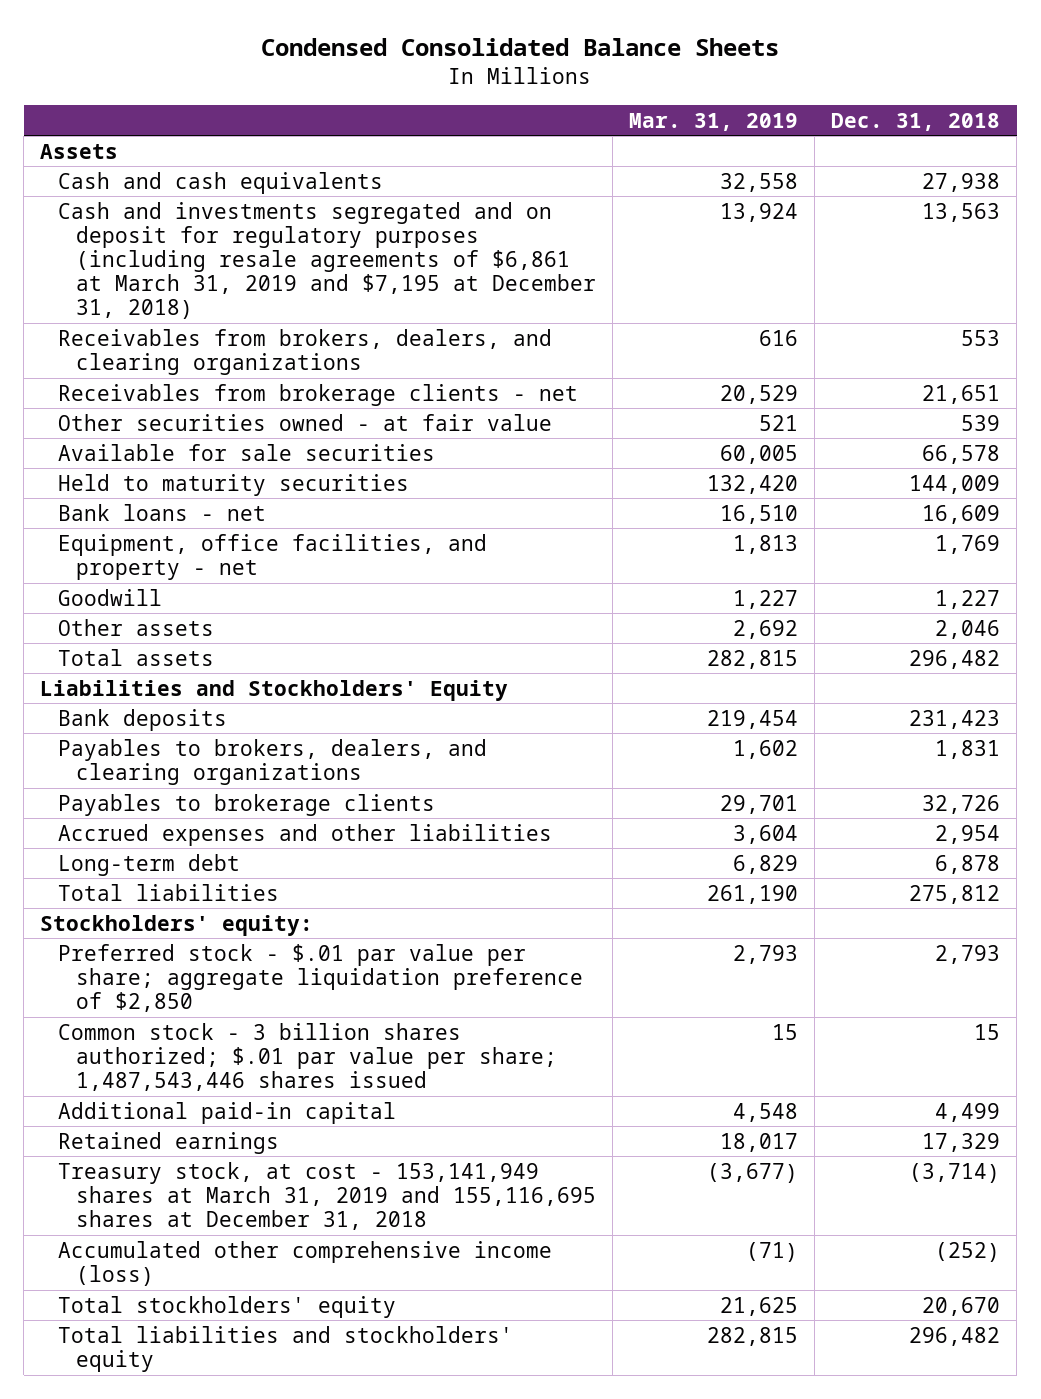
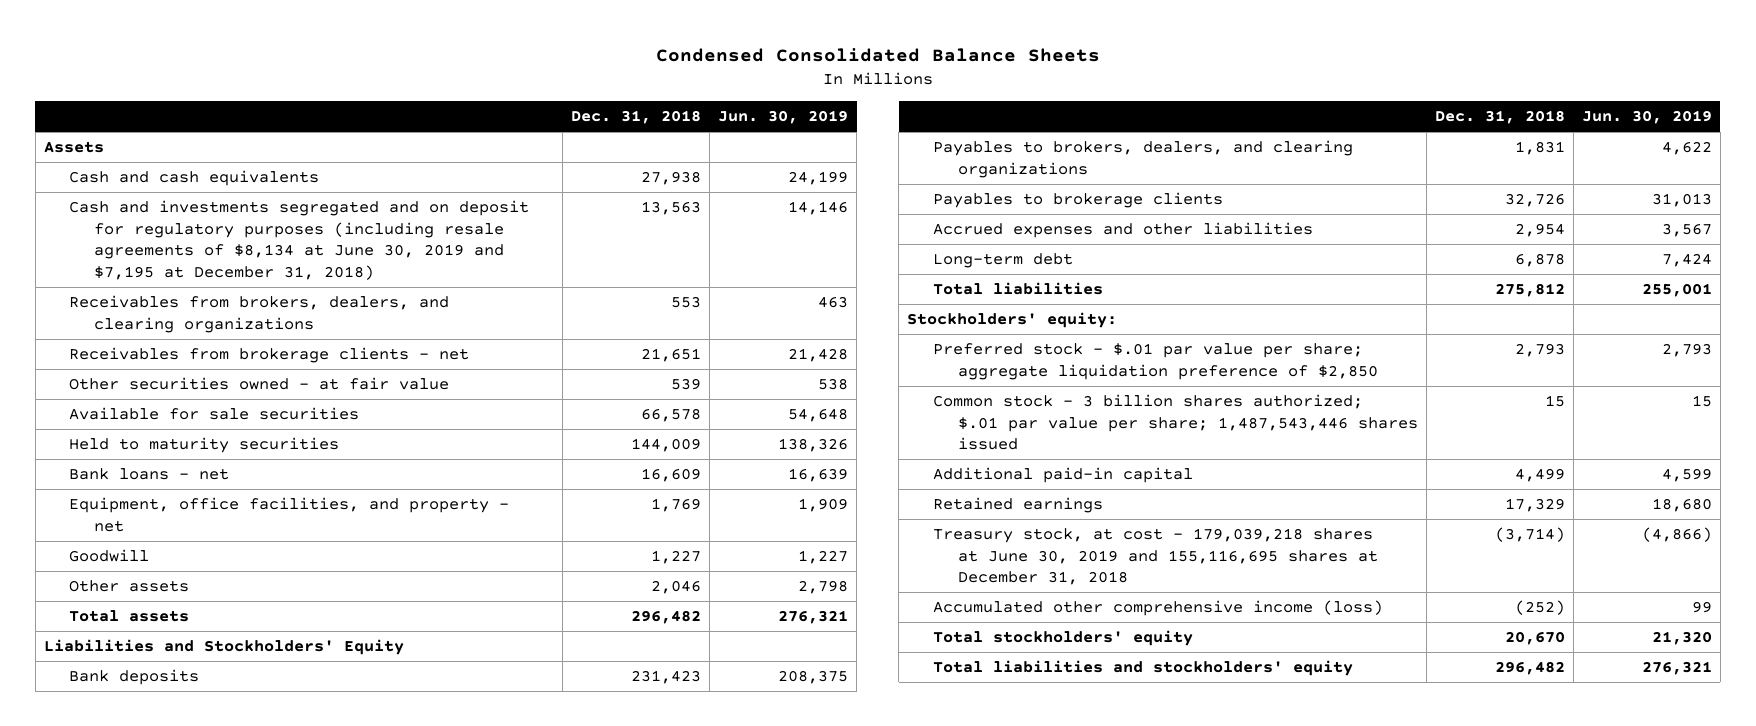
- | Mar. 31, 2019 | Dec. 31, 2018
+ | Dec. 31, 2018 | Jun. 30, 2019
- Cash and investments segregated and on deposit for regulatory purposes (including resale agreements of $6,861 at March 31, 2019 and $7,195 at December 31, 2018) | 13,924 | 13,563
+ Cash and investments segregated and on deposit for regulatory purposes (including resale agreements of $8,134 at June 30, 2019 and $7,195 at December 31, 2018) | 13,563 | 14,146
- Treasury stock, at cost - 153,141,949 shares at March 31, 2019 and 155,116,695 shares at December 31, 2018 | (3,677) | (3,714)
+ Treasury stock, at cost - 179,039,218 shares at June 30, 2019 and 155,116,695 shares at December 31, 2018 | (3,714) | (4,866)

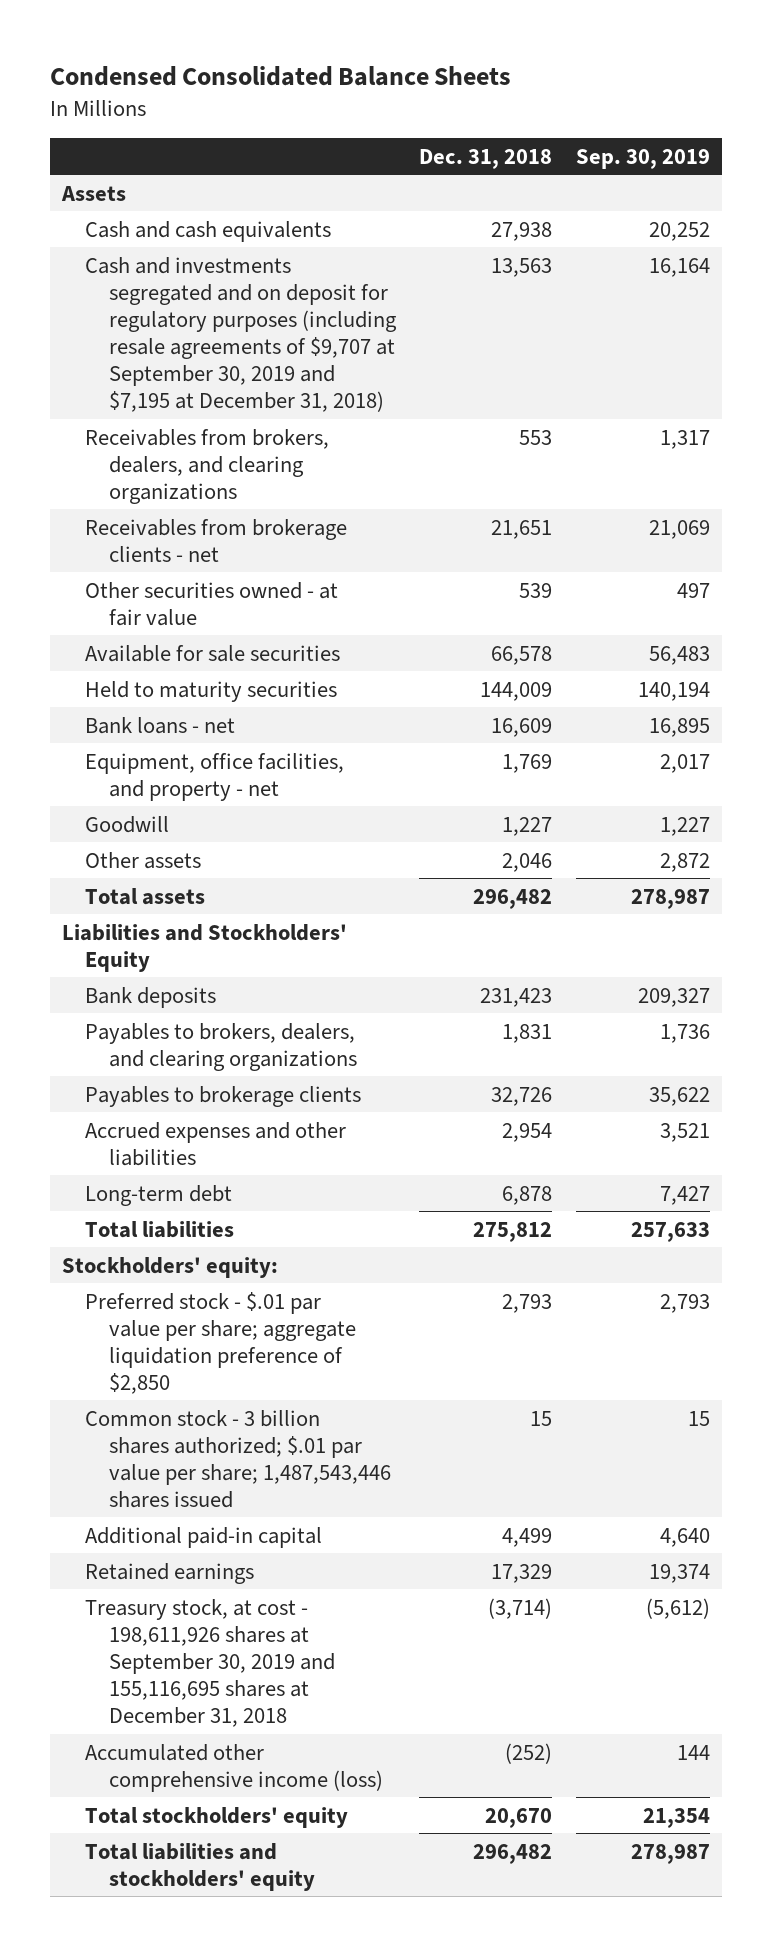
- | Dec. 31, 2018 | Jun. 30, 2019
+ | Dec. 31, 2018 | Sep. 30, 2019
- Cash and investments segregated and on deposit for regulatory purposes (including resale agreements of $8,134 at June 30, 2019 and $7,195 at December 31, 2018) | 13,563 | 14,146
+ Cash and investments segregated and on deposit for regulatory purposes (including resale agreements of $9,707 at September 30, 2019 and $7,195 at December 31, 2018) | 13,563 | 16,164
- Treasury stock, at cost - 179,039,218 shares at June 30, 2019 and 155,116,695 shares at December 31, 2018 | (3,714) | (4,866)
+ Treasury stock, at cost - 198,611,926 shares at September 30, 2019 and 155,116,695 shares at December 31, 2018 | (3,714) | (5,612)

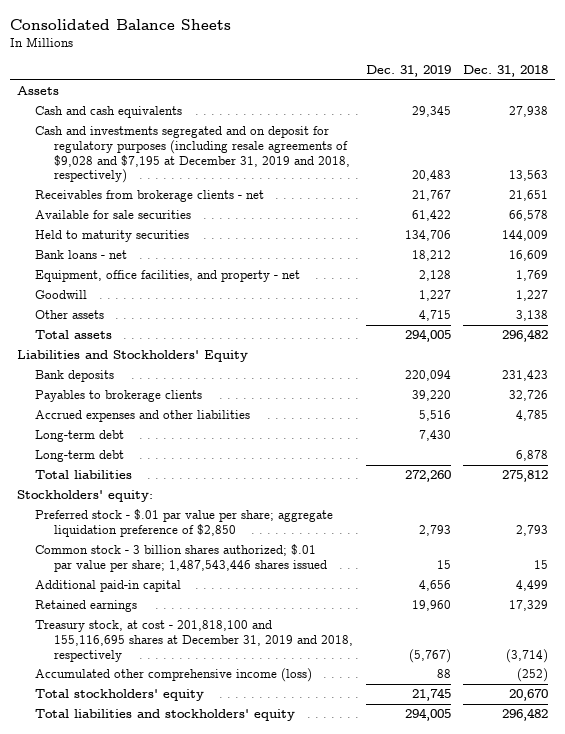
- Condensed Consolidated Balance Sheets
+ Consolidated Balance Sheets
- | Dec. 31, 2018 | Sep. 30, 2019
+ | Dec. 31, 2019 | Dec. 31, 2018
- Cash and investments segregated and on deposit for regulatory purposes (including resale agreements of $9,707 at September 30, 2019 and $7,195 at December 31, 2018) | 13,563 | 16,164
- Receivables from brokers, dealers, and clearing organizations | 553 | 1,317
+ Cash and investments segregated and on deposit for regulatory purposes (including resale agreements of $9,028 and $7,195 at December 31, 2019 and 2018, respectively) | 20,483 | 13,563
- Other securities owned - at fair value | 539 | 497
- Other assets | 2,046 | 2,872
+ Other assets | 4,715 | 3,138
- Payables to brokers, dealers, and clearing organizations | 1,831 | 1,736
- Accrued expenses and other liabilities | 2,954 | 3,521
+ Accrued expenses and other liabilities | 5,516 | 4,785
+ Long-term debt | 7,430 |
- Treasury stock, at cost - 198,611,926 shares at September 30, 2019 and 155,116,695 shares at December 31, 2018 | (3,714) | (5,612)
+ Treasury stock, at cost - 201,818,100 and 155,116,695 shares at December 31, 2019 and 2018, respectively | (5,767) | (3,714)

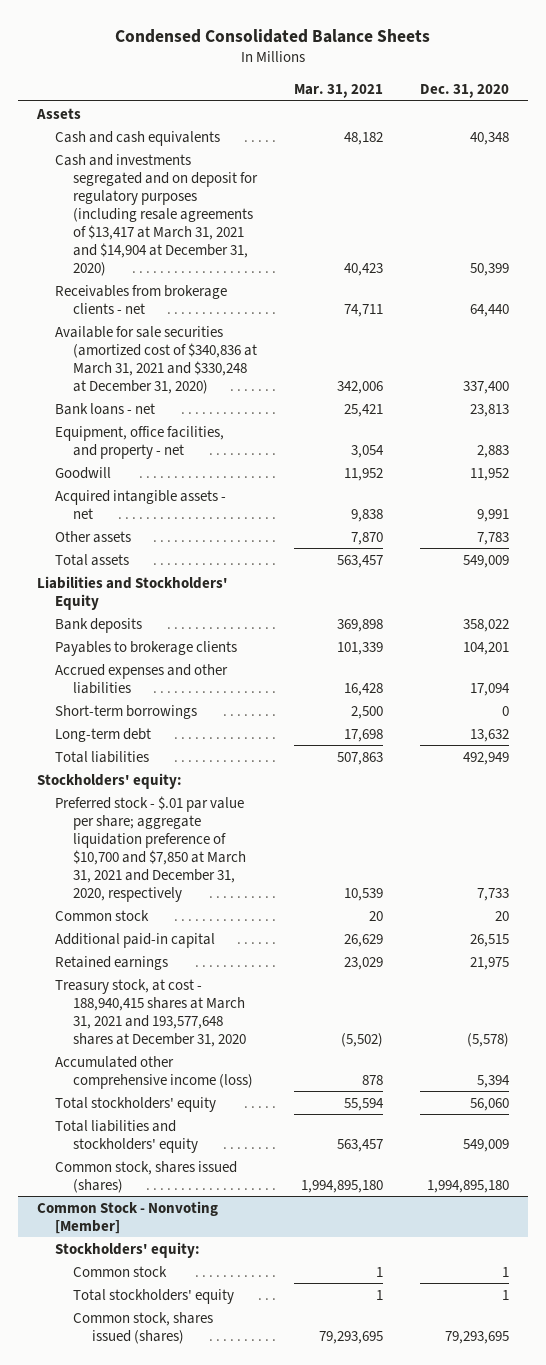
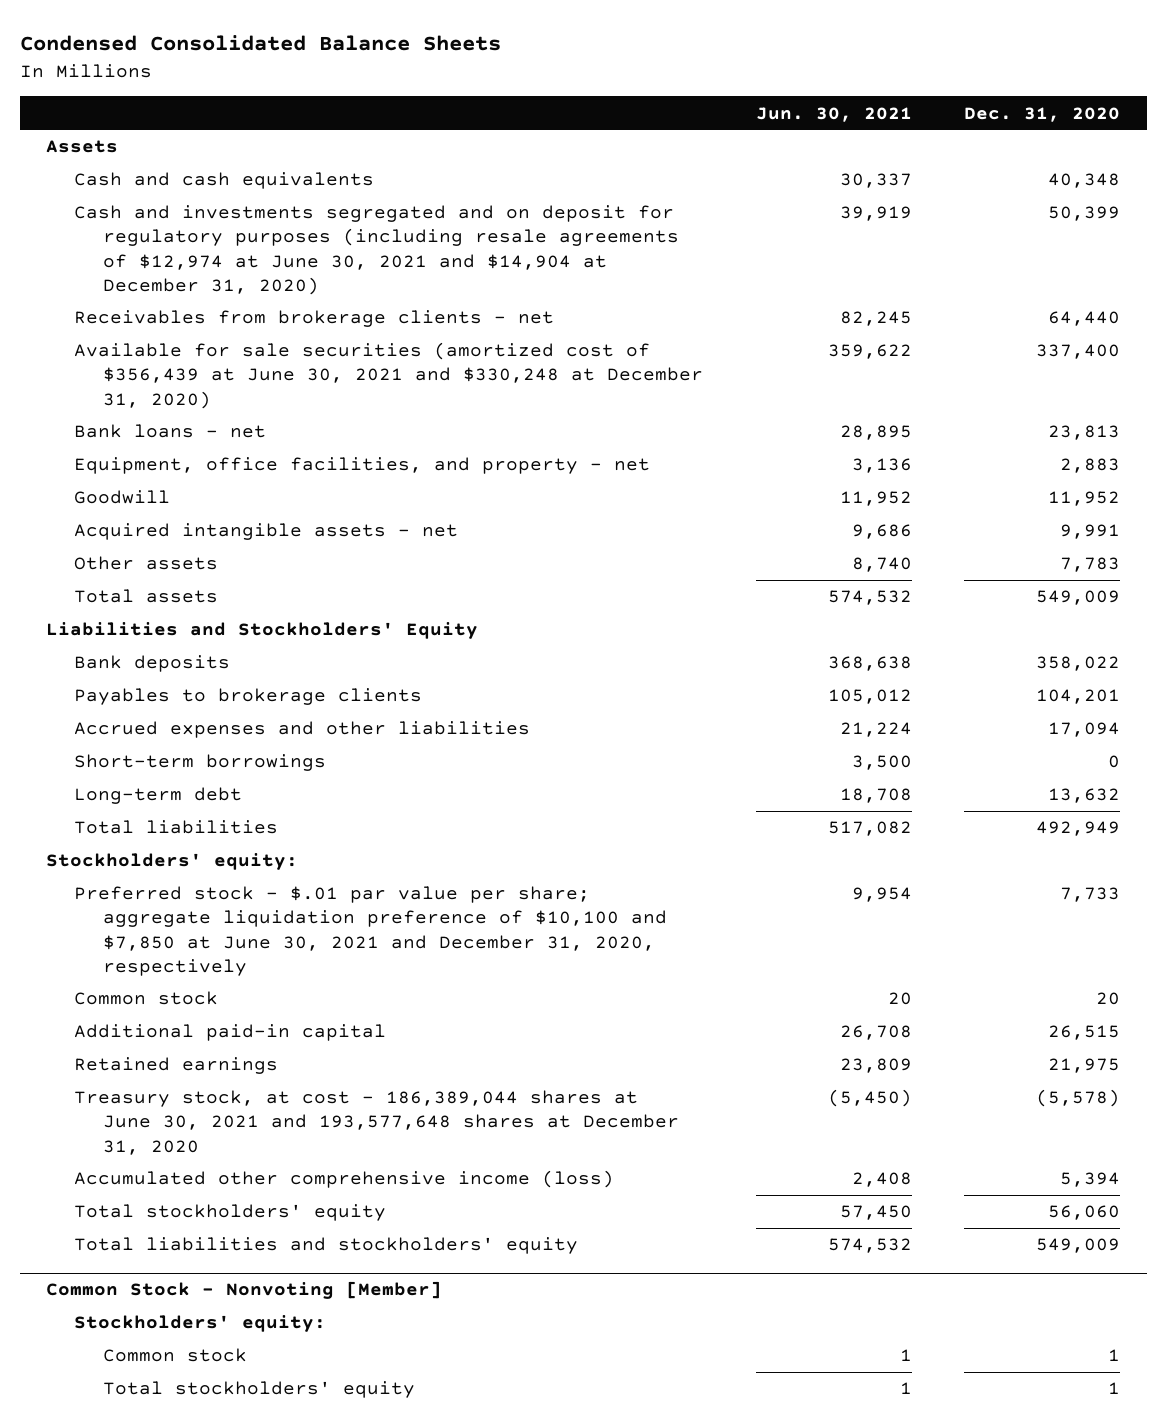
- | Mar. 31, 2021 | Dec. 31, 2020
+ | Jun. 30, 2021 | Dec. 31, 2020
- Cash and investments segregated and on deposit for regulatory purposes (including resale agreements of $13,417 at March 31, 2021 and $14,904 at December 31, 2020) | 40,423 | 50,399
+ Cash and investments segregated and on deposit for regulatory purposes (including resale agreements of $12,974 at June 30, 2021 and $14,904 at December 31, 2020) | 39,919 | 50,399
- Available for sale securities (amortized cost of $340,836 at March 31, 2021 and $330,248 at December 31, 2020) | 342,006 | 337,400
+ Available for sale securities (amortized cost of $356,439 at June 30, 2021 and $330,248 at December 31, 2020) | 359,622 | 337,400
- Preferred stock - $.01 par value per share; aggregate liquidation preference of $10,700 and $7,850 at March 31, 2021 and December 31, 2020, respectively | 10,539 | 7,733
+ Preferred stock - $.01 par value per share; aggregate liquidation preference of $10,100 and $7,850 at June 30, 2021 and December 31, 2020, respectively | 9,954 | 7,733
- Treasury stock, at cost - 188,940,415 shares at March 31, 2021 and 193,577,648 shares at December 31, 2020 | (5,502) | (5,578)
+ Treasury stock, at cost - 186,389,044 shares at June 30, 2021 and 193,577,648 shares at December 31, 2020 | (5,450) | (5,578)
- Common stock, shares issued (shares) | 1,994,895,180 | 1,994,895,180
@ Common Stock - Nonvoting [Member]
- Common stock, shares issued (shares) | 79,293,695 | 79,293,695

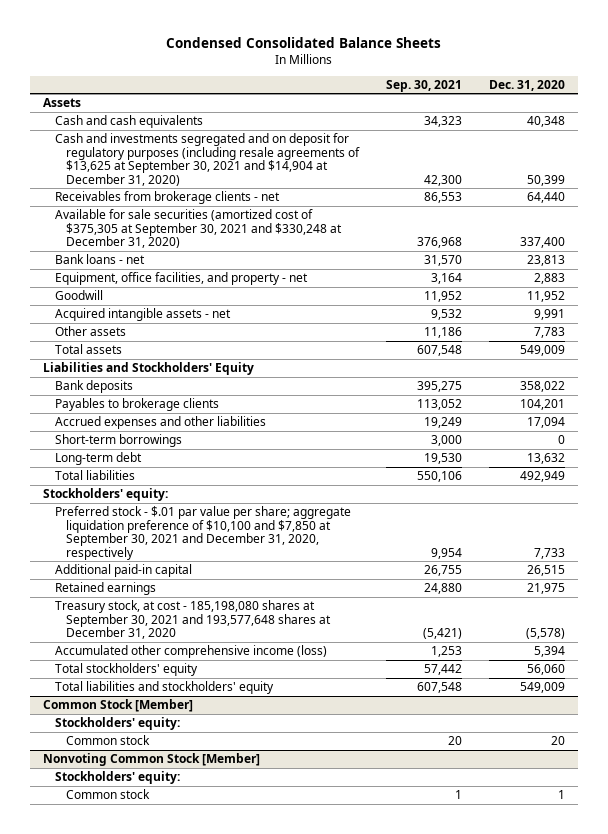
- | Jun. 30, 2021 | Dec. 31, 2020
+ | Sep. 30, 2021 | Dec. 31, 2020
- Cash and investments segregated and on deposit for regulatory purposes (including resale agreements of $12,974 at June 30, 2021 and $14,904 at December 31, 2020) | 39,919 | 50,399
+ Cash and investments segregated and on deposit for regulatory purposes (including resale agreements of $13,625 at September 30, 2021 and $14,904 at December 31, 2020) | 42,300 | 50,399
- Available for sale securities (amortized cost of $356,439 at June 30, 2021 and $330,248 at December 31, 2020) | 359,622 | 337,400
+ Available for sale securities (amortized cost of $375,305 at September 30, 2021 and $330,248 at December 31, 2020) | 376,968 | 337,400
- Preferred stock - $.01 par value per share; aggregate liquidation preference of $10,100 and $7,850 at June 30, 2021 and December 31, 2020, respectively | 9,954 | 7,733
- Common stock | 20 | 20
+ Preferred stock - $.01 par value per share; aggregate liquidation preference of $10,100 and $7,850 at September 30, 2021 and December 31, 2020, respectively | 9,954 | 7,733
- Treasury stock, at cost - 186,389,044 shares at June 30, 2021 and 193,577,648 shares at December 31, 2020 | (5,450) | (5,578)
+ Treasury stock, at cost - 185,198,080 shares at September 30, 2021 and 193,577,648 shares at December 31, 2020 | (5,421) | (5,578)
- Common Stock - Nonvoting [Member]
+ Common Stock [Member]
+ Common stock | 20 | 20
+ Nonvoting Common Stock [Member]
+ Stockholders' equity:
- Total stockholders' equity | 1 | 1

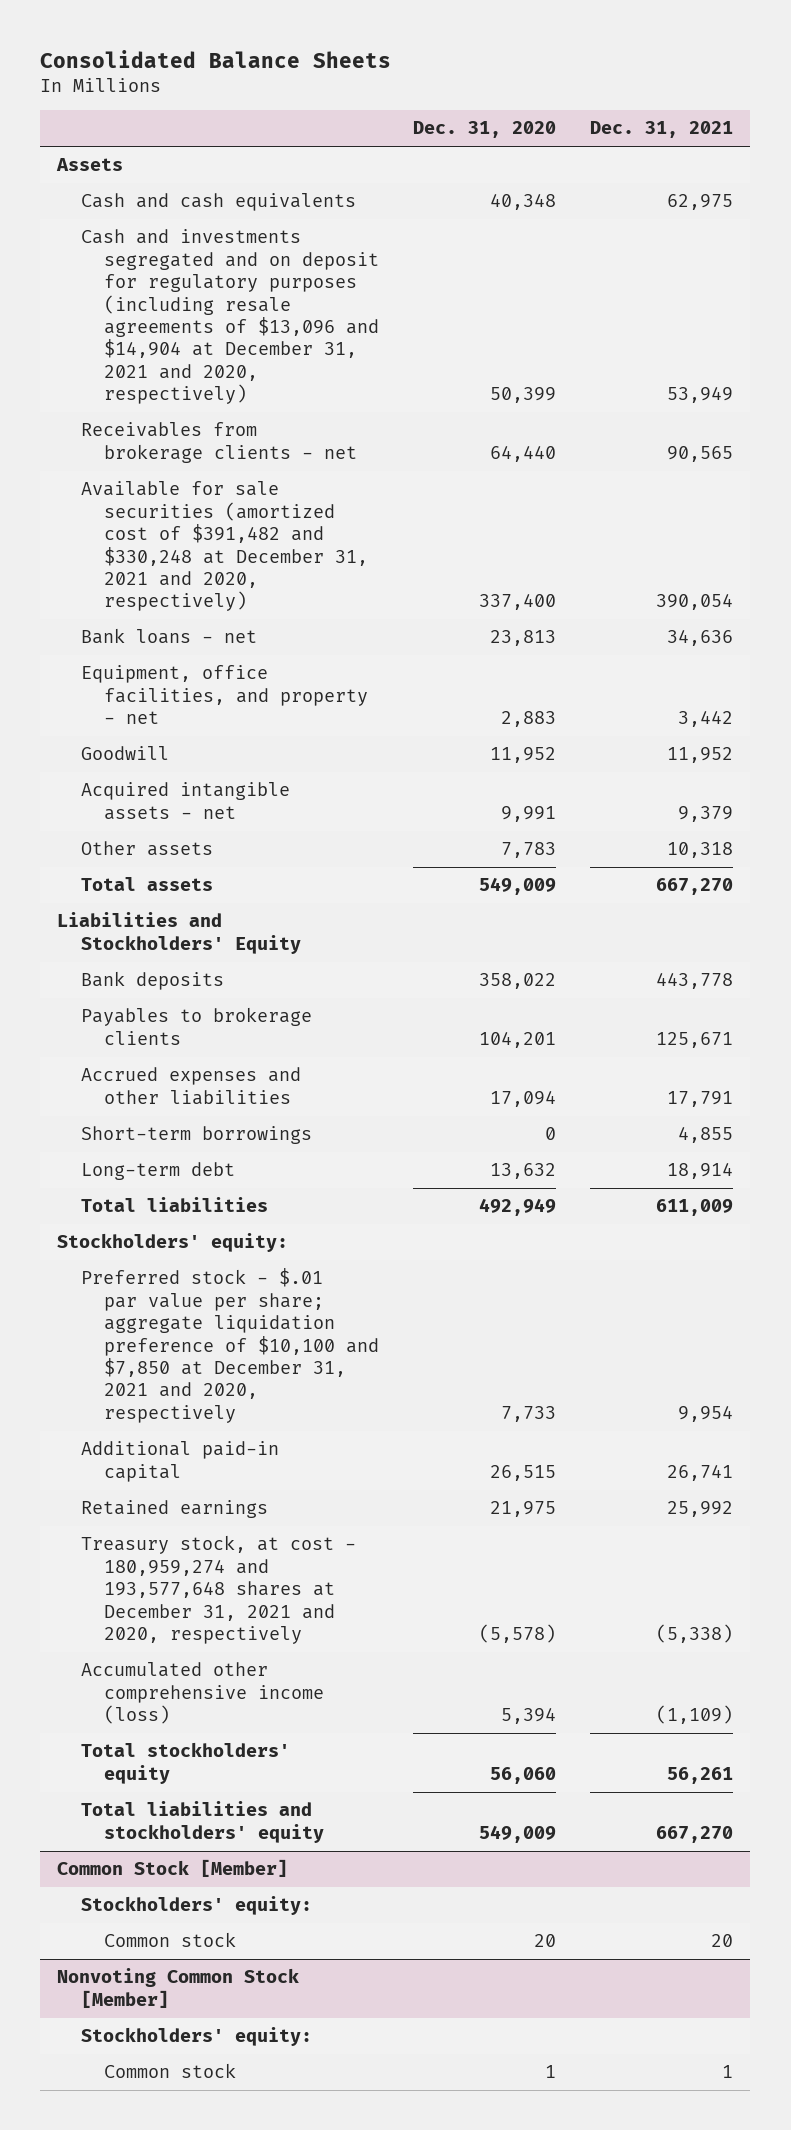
- Condensed Consolidated Balance Sheets
+ Consolidated Balance Sheets
- | Sep. 30, 2021 | Dec. 31, 2020
+ | Dec. 31, 2020 | Dec. 31, 2021
- Cash and investments segregated and on deposit for regulatory purposes (including resale agreements of $13,625 at September 30, 2021 and $14,904 at December 31, 2020) | 42,300 | 50,399
+ Cash and investments segregated and on deposit for regulatory purposes (including resale agreements of $13,096 and $14,904 at December 31, 2021 and 2020, respectively) | 50,399 | 53,949
- Available for sale securities (amortized cost of $375,305 at September 30, 2021 and $330,248 at December 31, 2020) | 376,968 | 337,400
+ Available for sale securities (amortized cost of $391,482 and $330,248 at December 31, 2021 and 2020, respectively) | 337,400 | 390,054
- Preferred stock - $.01 par value per share; aggregate liquidation preference of $10,100 and $7,850 at September 30, 2021 and December 31, 2020, respectively | 9,954 | 7,733
+ Preferred stock - $.01 par value per share; aggregate liquidation preference of $10,100 and $7,850 at December 31, 2021 and 2020, respectively | 7,733 | 9,954
- Treasury stock, at cost - 185,198,080 shares at September 30, 2021 and 193,577,648 shares at December 31, 2020 | (5,421) | (5,578)
+ Treasury stock, at cost - 180,959,274 and 193,577,648 shares at December 31, 2021 and 2020, respectively | (5,578) | (5,338)

